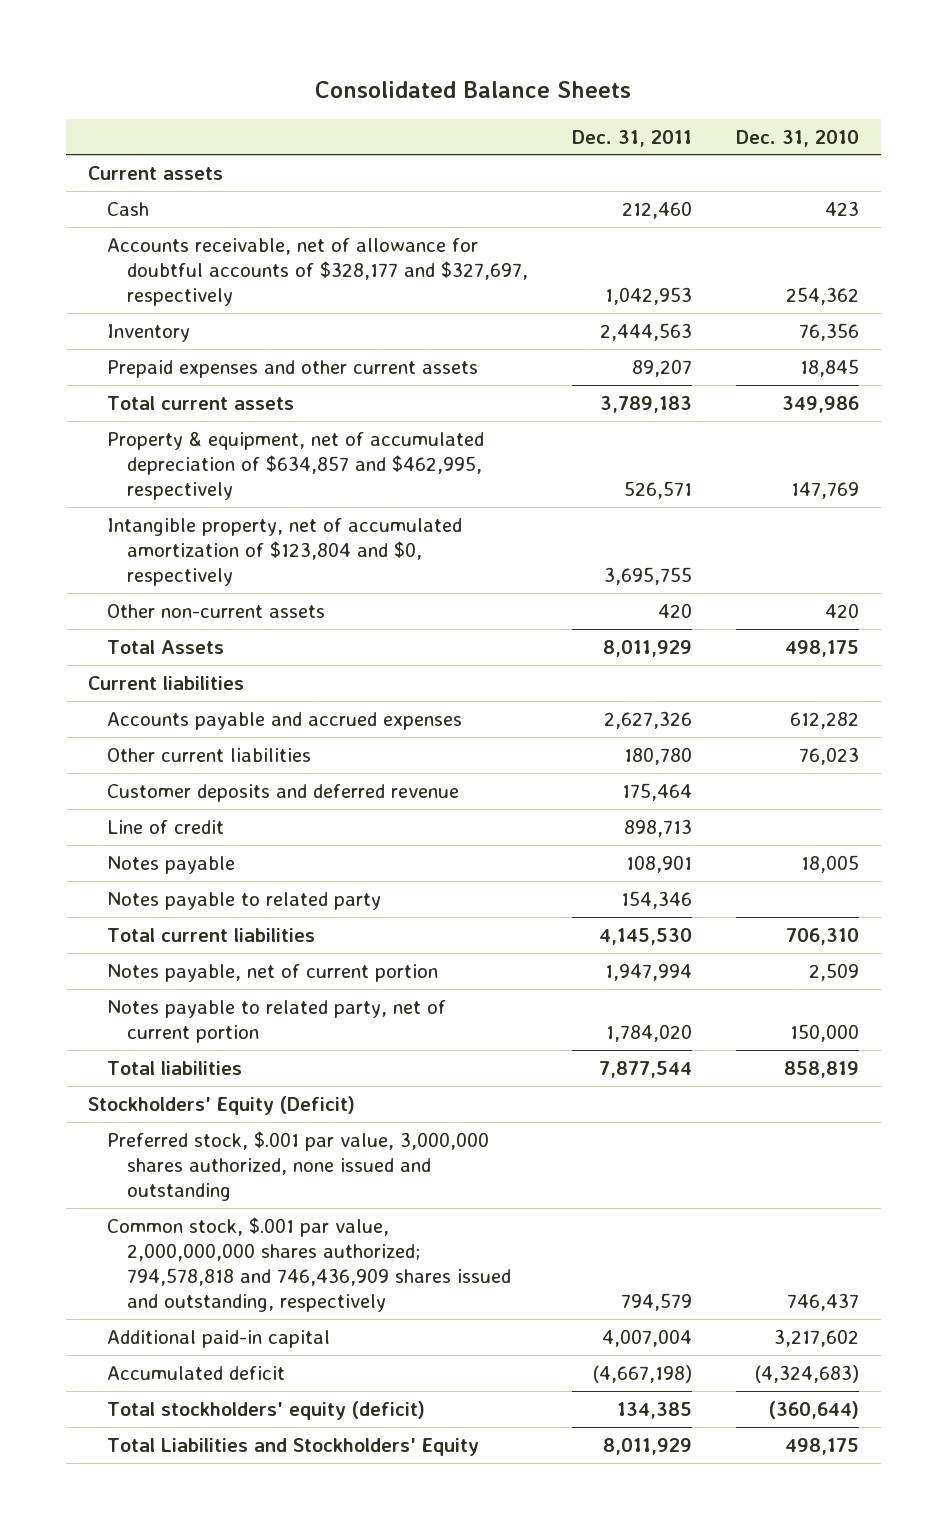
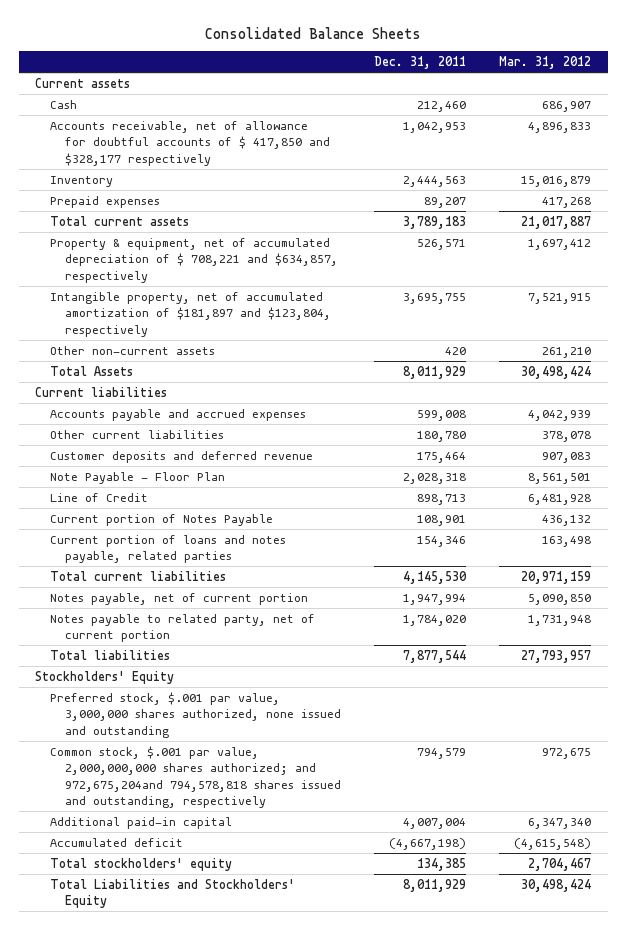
- | Dec. 31, 2011 | Dec. 31, 2010
+ | Dec. 31, 2011 | Mar. 31, 2012
- Accounts receivable, net of allowance for doubtful accounts of $328,177 and $327,697, respectively | 1,042,953 | 254,362
+ Accounts receivable, net of allowance for doubtful accounts of $ 417,850 and $328,177 respectively | 1,042,953 | 4,896,833
- Prepaid expenses and other current assets | 89,207 | 18,845
+ Prepaid expenses | 89,207 | 417,268
- Property & equipment, net of accumulated depreciation of $634,857 and $462,995, respectively | 526,571 | 147,769
- Intangible property, net of accumulated amortization of $123,804 and $0, respectively | 3,695,755 |
+ Property & equipment, net of accumulated depreciation of $ 708,221 and $634,857, respectively | 526,571 | 1,697,412
+ Intangible property, net of accumulated amortization of $181,897 and $123,804, respectively | 3,695,755 | 7,521,915
- Accounts payable and accrued expenses | 2,627,326 | 612,282
+ Accounts payable and accrued expenses | 599,008 | 4,042,939
- Line of credit | 898,713 |
- Notes payable | 108,901 | 18,005
- Notes payable to related party | 154,346 |
+ Note Payable - Floor Plan | 2,028,318 | 8,561,501
+ Line of Credit | 898,713 | 6,481,928
+ Current portion of Notes Payable | 108,901 | 436,132
+ Current portion of loans and notes payable, related parties | 154,346 | 163,498
- Stockholders' Equity (Deficit)
+ Stockholders' Equity
- Common stock, $.001 par value, 2,000,000,000 shares authorized; 794,578,818 and 746,436,909 shares issued and outstanding, respectively | 794,579 | 746,437
+ Common stock, $.001 par value, 2,000,000,000 shares authorized; and 972,675,204and 794,578,818 shares issued and outstanding, respectively | 794,579 | 972,675
- Total stockholders' equity (deficit) | 134,385 | (360,644)
+ Total stockholders' equity | 134,385 | 2,704,467

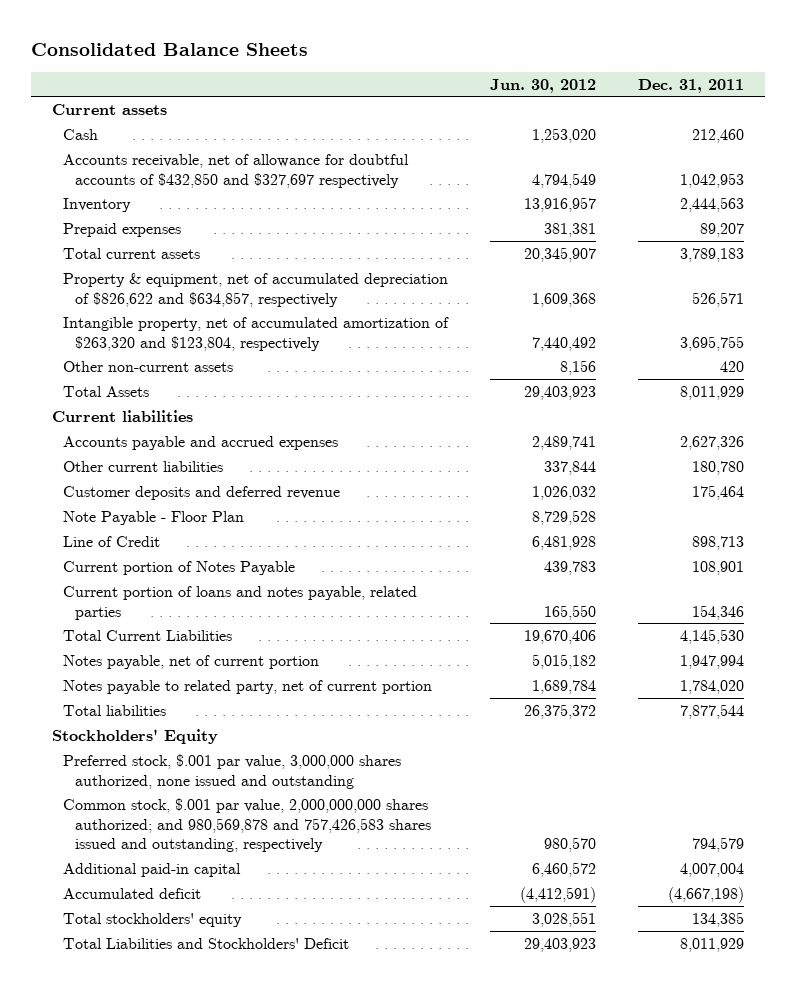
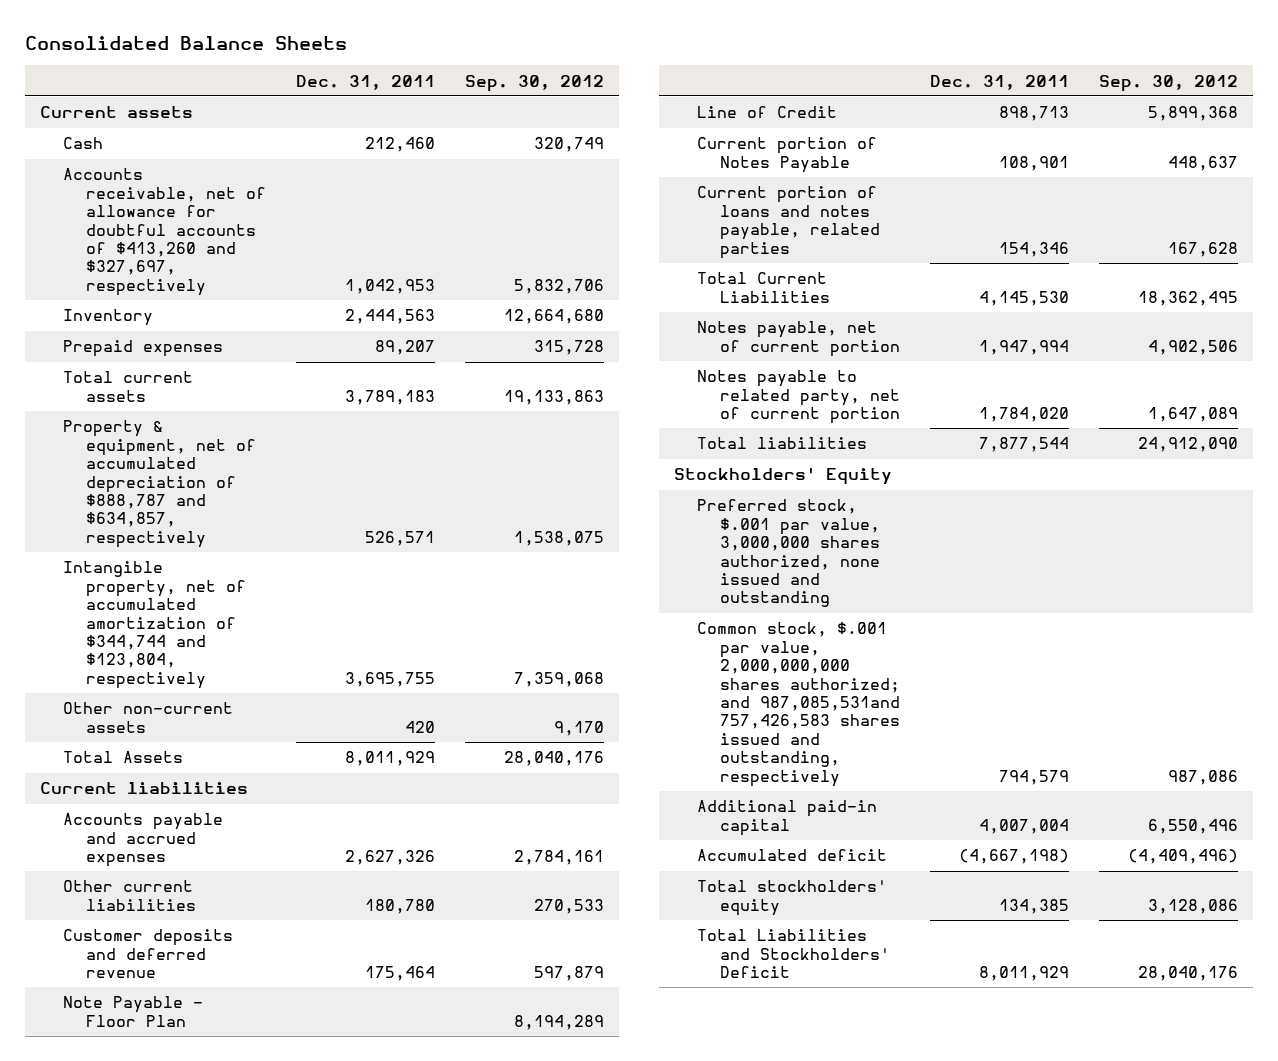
- | Jun. 30, 2012 | Dec. 31, 2011
+ | Dec. 31, 2011 | Sep. 30, 2012
- Accounts receivable, net of allowance for doubtful accounts of $432,850 and $327,697 respectively | 4,794,549 | 1,042,953
+ Accounts receivable, net of allowance for doubtful accounts of $413,260 and $327,697, respectively | 1,042,953 | 5,832,706
- Property & equipment, net of accumulated depreciation of $826,622 and $634,857, respectively | 1,609,368 | 526,571
- Intangible property, net of accumulated amortization of $263,320 and $123,804, respectively | 7,440,492 | 3,695,755
+ Property & equipment, net of accumulated depreciation of $888,787 and $634,857, respectively | 526,571 | 1,538,075
+ Intangible property, net of accumulated amortization of $344,744 and $123,804, respectively | 3,695,755 | 7,359,068
- Common stock, $.001 par value, 2,000,000,000 shares authorized; and 980,569,878 and 757,426,583 shares issued and outstanding, respectively | 980,570 | 794,579
+ Common stock, $.001 par value, 2,000,000,000 shares authorized; and 987,085,531and 757,426,583 shares issued and outstanding, respectively | 794,579 | 987,086

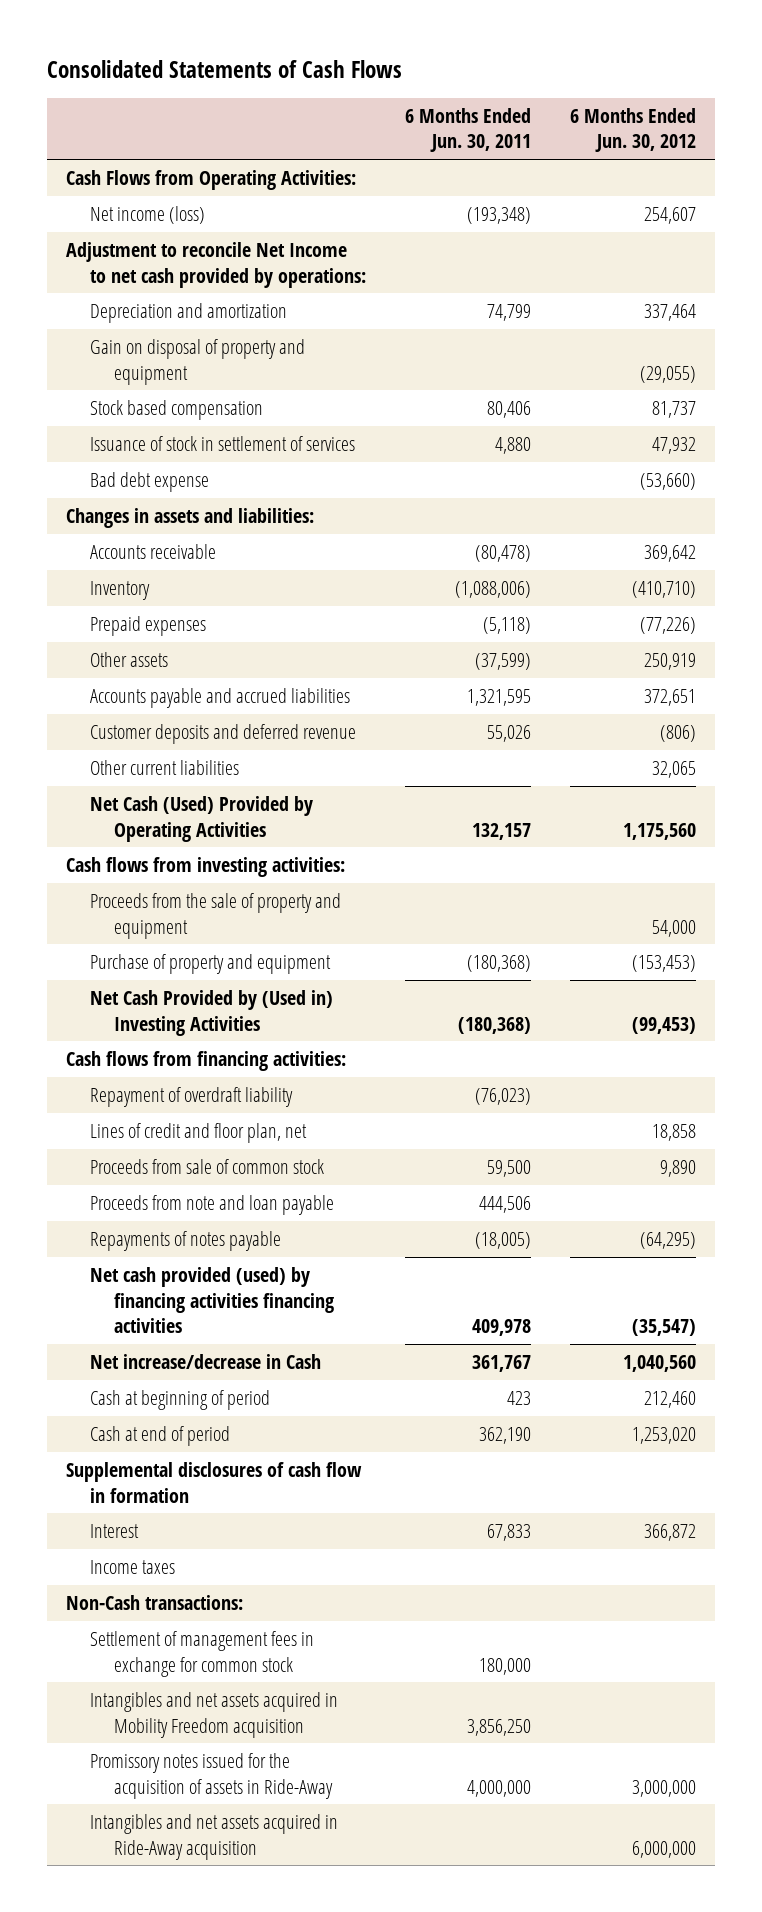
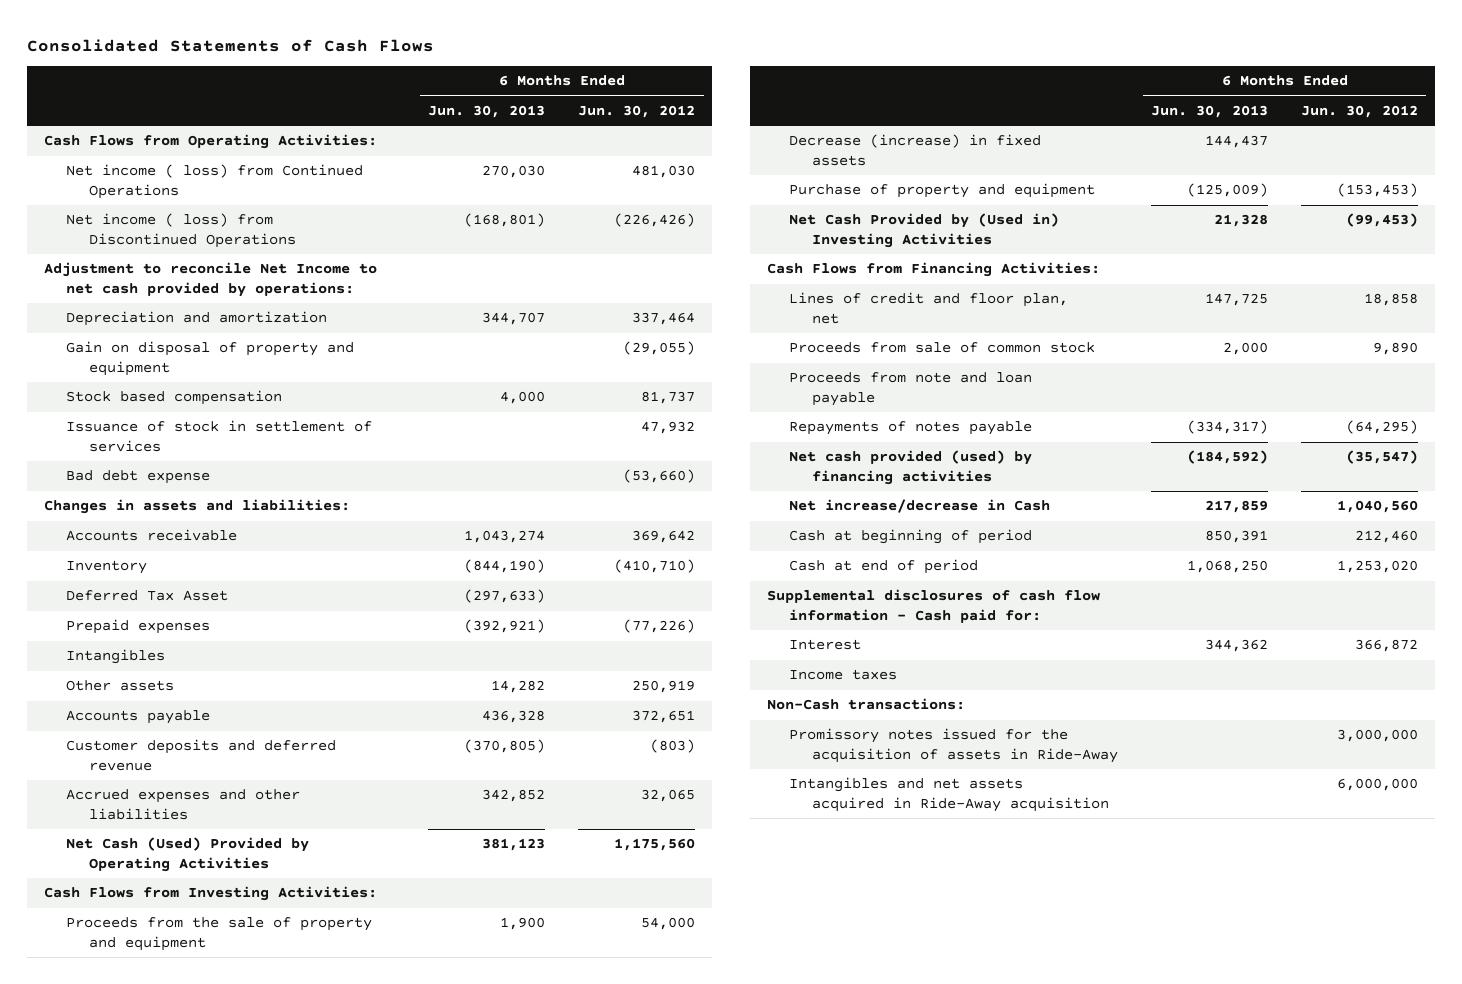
- | 6 Months Ended Jun. 30, 2011 | 6 Months Ended Jun. 30, 2012
+ | 6 Months Ended Jun. 30, 2013 | 6 Months Ended Jun. 30, 2012
- Net income (loss) | (193,348) | 254,607
+ Net income ( loss) from Continued Operations | 270,030 | 481,030
+ Net income ( loss) from Discontinued Operations | (168,801) | (226,426)
+ Deferred Tax Asset | (297,633) |
+ Intangibles
- Accounts payable and accrued liabilities | 1,321,595 | 372,651
- Customer deposits and deferred revenue | 55,026 | (806)
- Other current liabilities | | 32,065
+ Accounts payable | 436,328 | 372,651
+ Customer deposits and deferred revenue | (370,805) | (803)
+ Accrued expenses and other liabilities | 342,852 | 32,065
- Cash flows from investing activities:
+ Cash Flows from Investing Activities:
+ Decrease (increase) in fixed assets | 144,437 |
- Cash flows from financing activities:
- Repayment of overdraft liability | (76,023) |
+ Cash Flows from Financing Activities:
- Net cash provided (used) by financing activities financing activities | 409,978 | (35,547)
+ Net cash provided (used) by financing activities | (184,592) | (35,547)
- Supplemental disclosures of cash flow in formation
+ Supplemental disclosures of cash flow information - Cash paid for:
- Settlement of management fees in exchange for common stock | 180,000 |
- Intangibles and net assets acquired in Mobility Freedom acquisition | 3,856,250 |

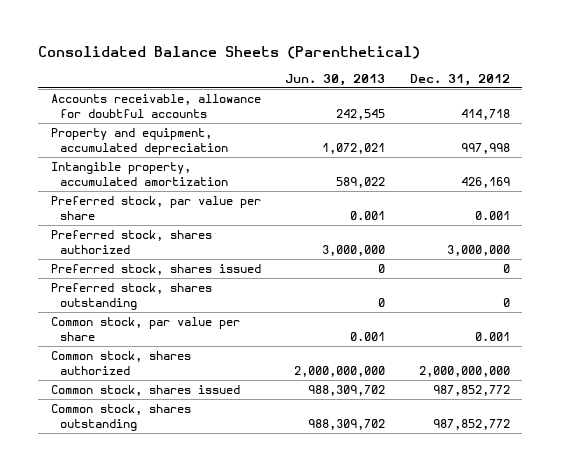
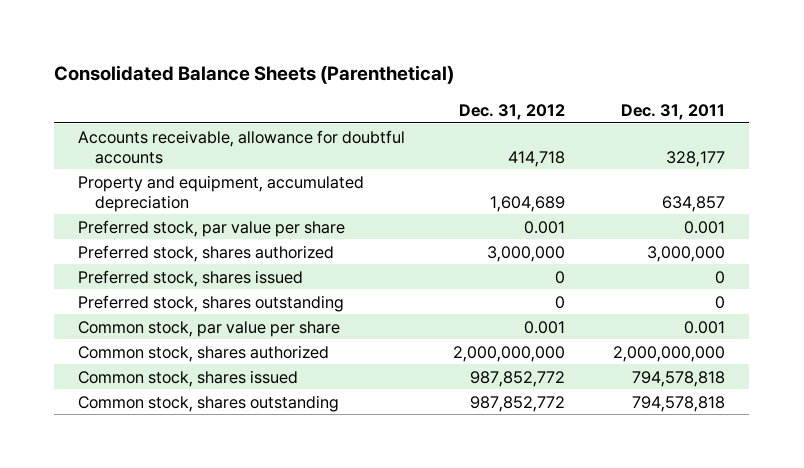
- | Jun. 30, 2013 | Dec. 31, 2012
+ | Dec. 31, 2012 | Dec. 31, 2011
- Property and equipment, accumulated depreciation | 1,072,021 | 997,998
- Intangible property, accumulated amortization | 589,022 | 426,169
+ Property and equipment, accumulated depreciation | 1,604,689 | 634,857

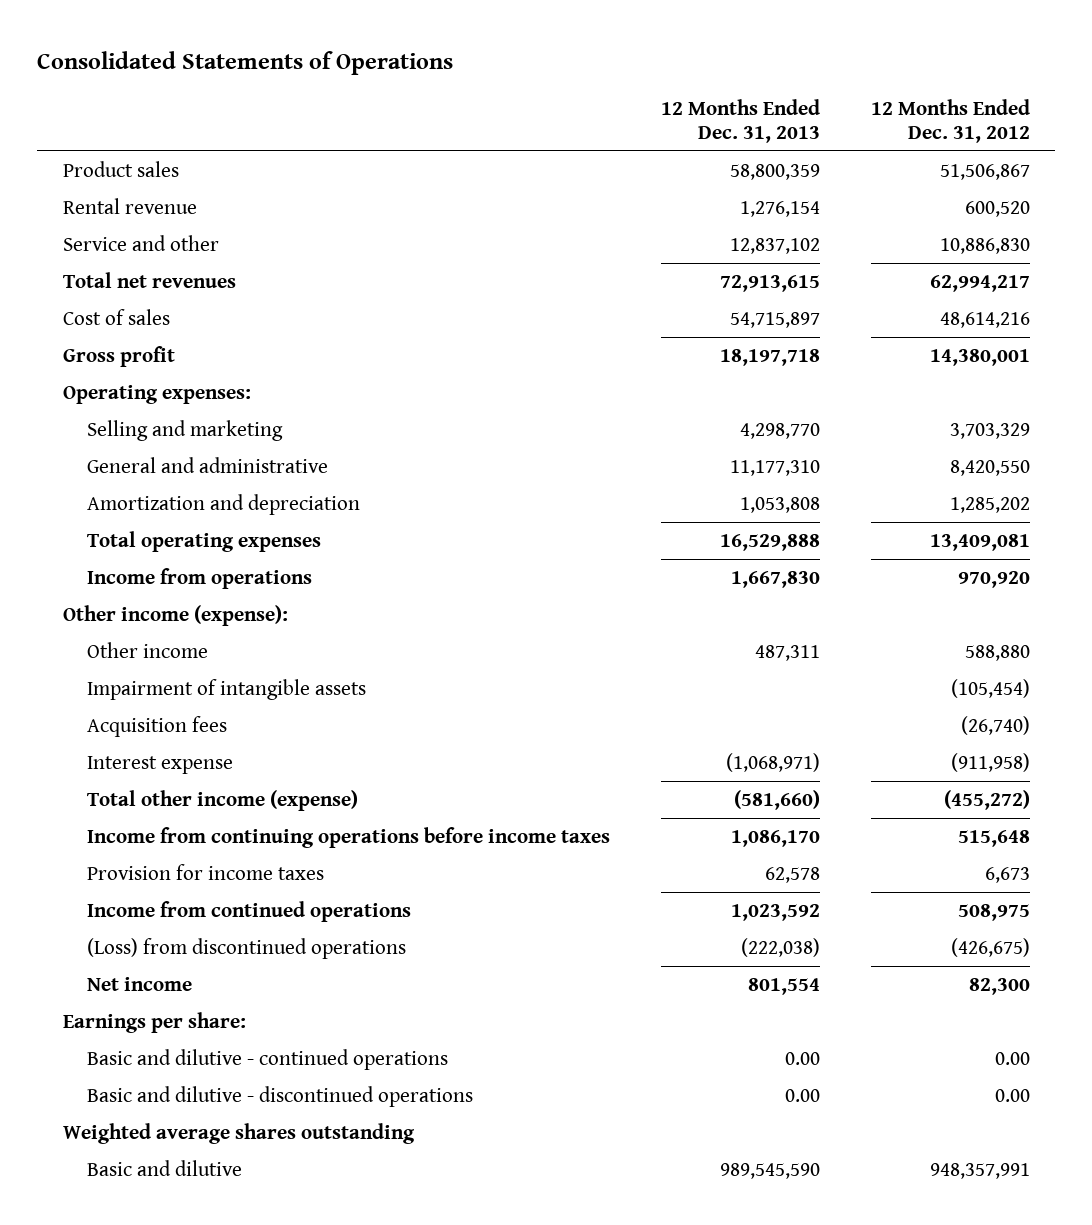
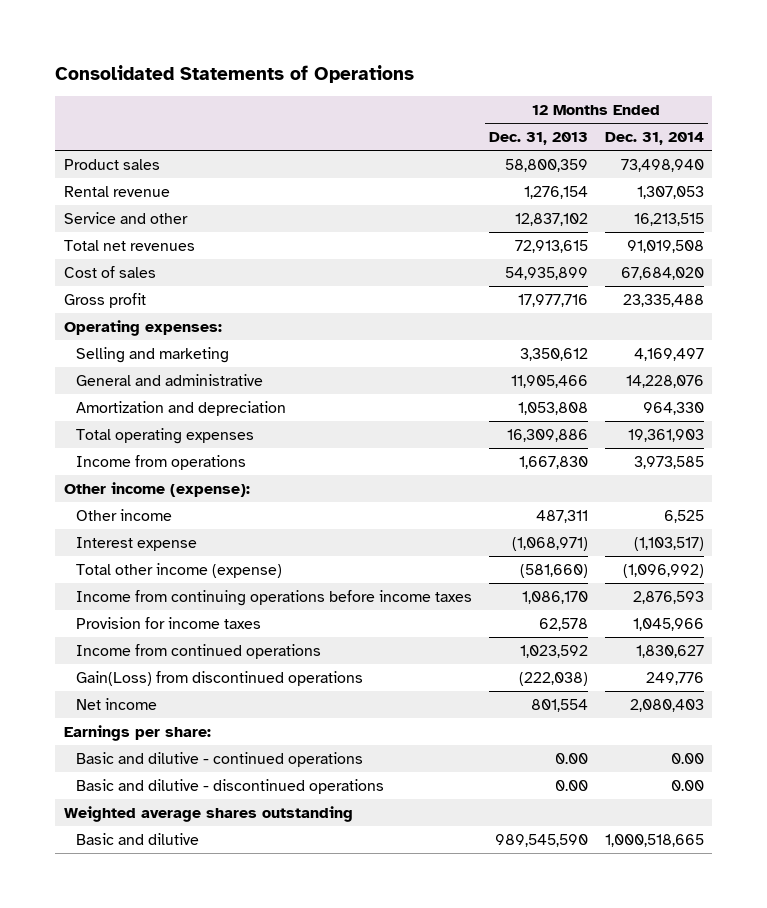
- | 12 Months Ended Dec. 31, 2013 | 12 Months Ended Dec. 31, 2012
+ | 12 Months Ended Dec. 31, 2013 | 12 Months Ended Dec. 31, 2014
- Cost of sales | 54,715,897 | 48,614,216
- Gross profit | 18,197,718 | 14,380,001
+ Cost of sales | 54,935,899 | 67,684,020
+ Gross profit | 17,977,716 | 23,335,488
- Selling and marketing | 4,298,770 | 3,703,329
- General and administrative | 11,177,310 | 8,420,550
+ Selling and marketing | 3,350,612 | 4,169,497
+ General and administrative | 11,905,466 | 14,228,076
- Total operating expenses | 16,529,888 | 13,409,081
+ Total operating expenses | 16,309,886 | 19,361,903
- Impairment of intangible assets | | (105,454)
- Acquisition fees | | (26,740)
- (Loss) from discontinued operations | (222,038) | (426,675)
+ Gain(Loss) from discontinued operations | (222,038) | 249,776

